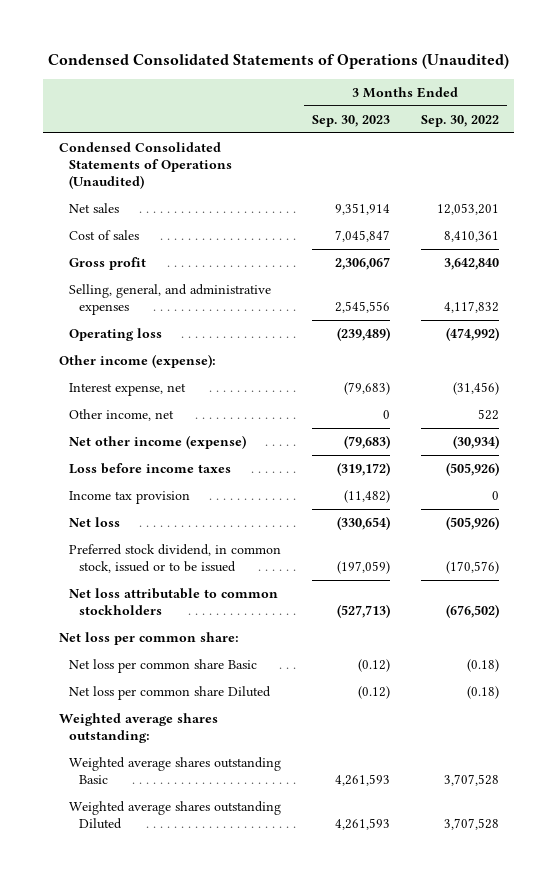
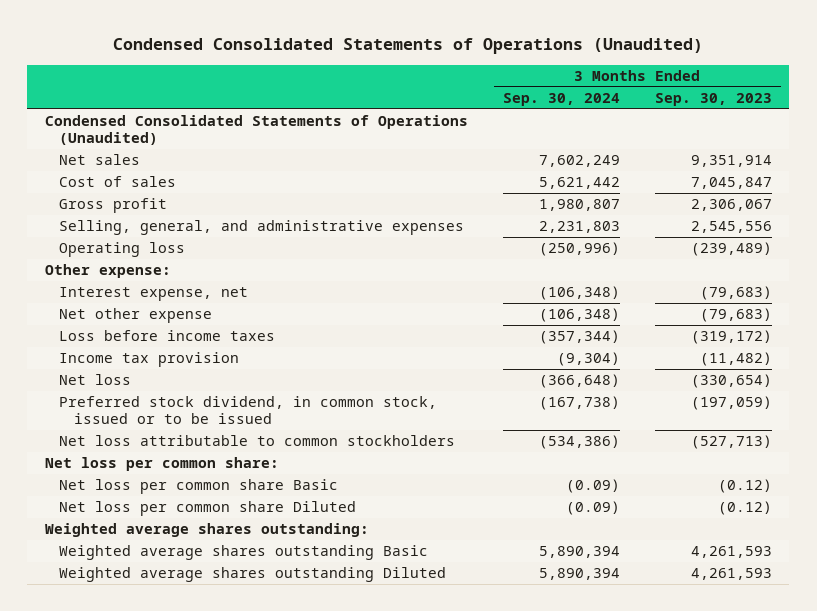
- | 3 Months Ended Sep. 30, 2023 | 3 Months Ended Sep. 30, 2022
+ | 3 Months Ended Sep. 30, 2024 | 3 Months Ended Sep. 30, 2023
- Other income (expense):
+ Other expense:
- Other income, net | 0 | 522
- Net other income (expense) | (79,683) | (30,934)
+ Net other expense | (106,348) | (79,683)

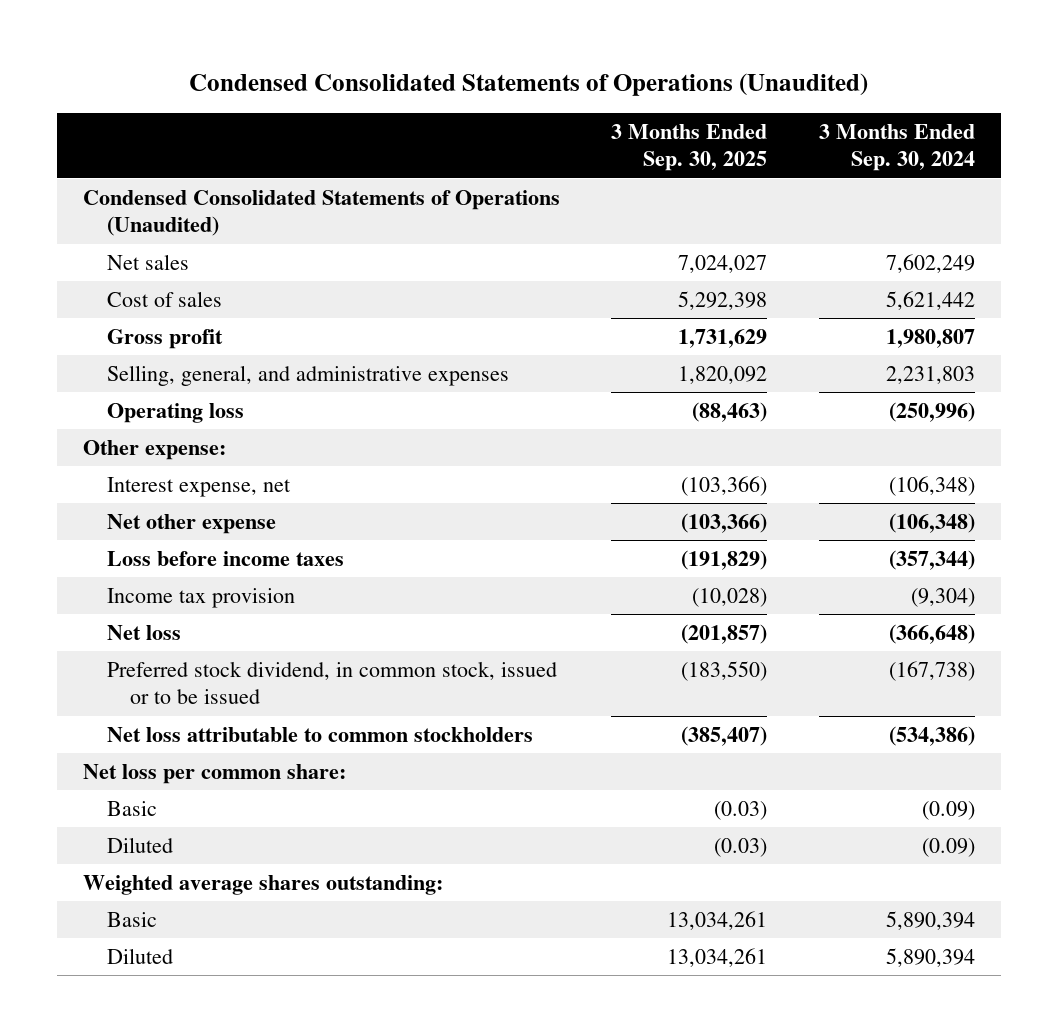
- | 3 Months Ended Sep. 30, 2024 | 3 Months Ended Sep. 30, 2023
+ | 3 Months Ended Sep. 30, 2025 | 3 Months Ended Sep. 30, 2024
- Net loss per common share Basic | (0.09) | (0.12)
- Net loss per common share Diluted | (0.09) | (0.12)
+ Basic | (0.03) | (0.09)
+ Diluted | (0.03) | (0.09)
- Weighted average shares outstanding Basic | 5,890,394 | 4,261,593
- Weighted average shares outstanding Diluted | 5,890,394 | 4,261,593
+ Basic | 13,034,261 | 5,890,394
+ Diluted | 13,034,261 | 5,890,394

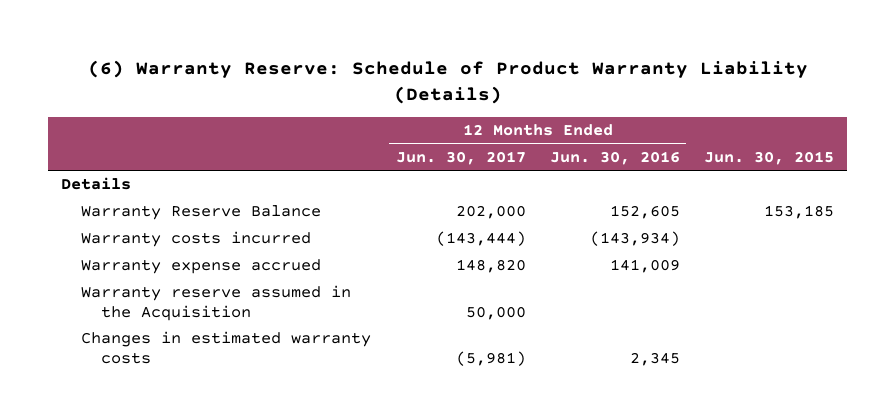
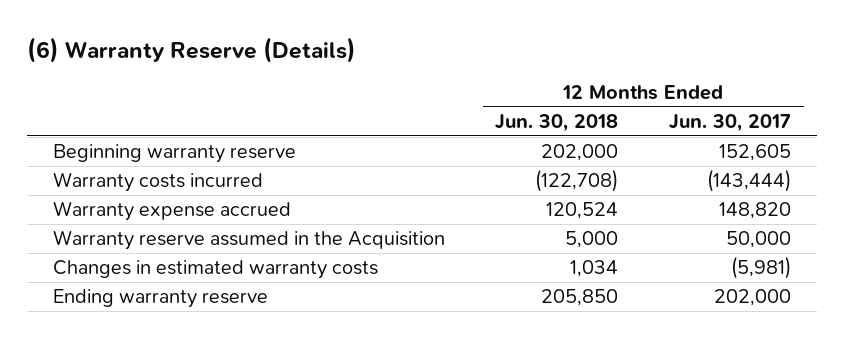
- (6) Warranty Reserve: Schedule of Product Warranty Liability (Details)
+ (6) Warranty Reserve (Details)
- | 12 Months Ended Jun. 30, 2017 | 12 Months Ended Jun. 30, 2016 | Jun. 30, 2015
+ | 12 Months Ended Jun. 30, 2018 | 12 Months Ended Jun. 30, 2017
- Details
- Warranty Reserve Balance | 202,000 | 152,605 | 153,185
+ Beginning warranty reserve | 202,000 | 152,605
+ Ending warranty reserve | 205,850 | 202,000

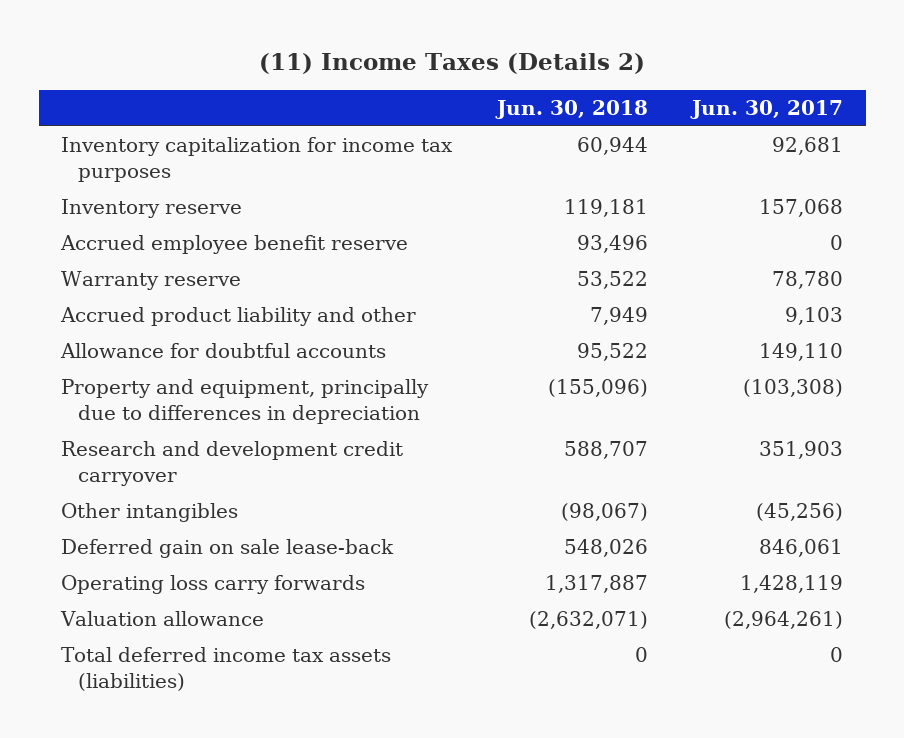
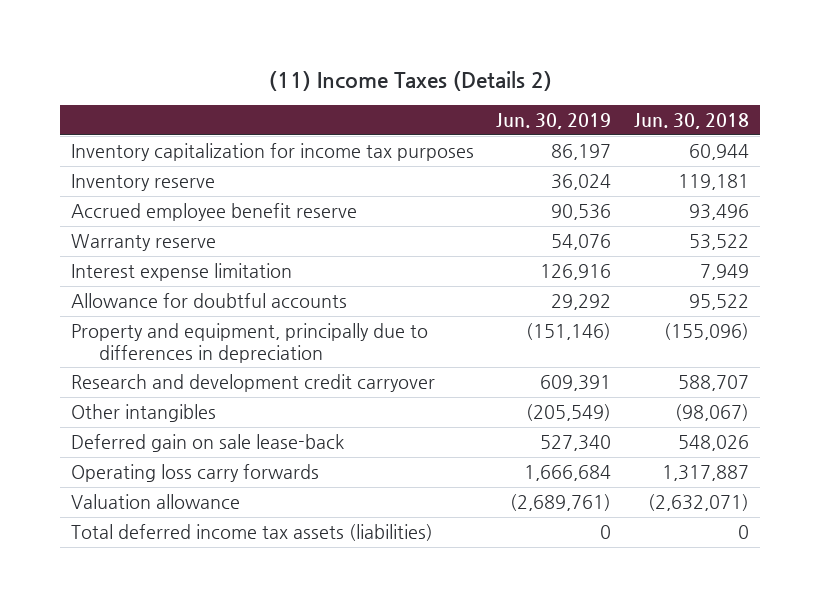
- | Jun. 30, 2018 | Jun. 30, 2017
+ | Jun. 30, 2019 | Jun. 30, 2018
- Accrued product liability and other | 7,949 | 9,103
+ Interest expense limitation | 126,916 | 7,949

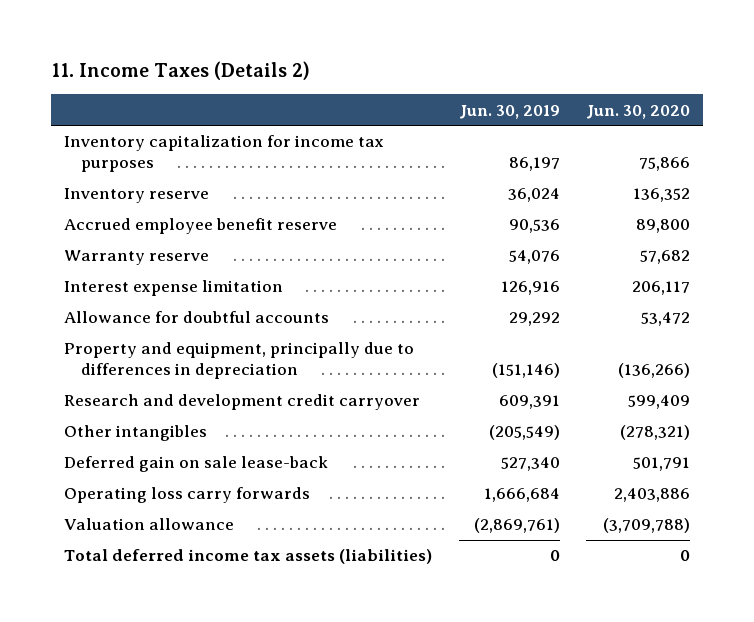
- (11) Income Taxes (Details 2)
+ 11. Income Taxes (Details 2)
- | Jun. 30, 2019 | Jun. 30, 2018
+ | Jun. 30, 2019 | Jun. 30, 2020
- Valuation allowance | (2,689,761) | (2,632,071)
+ Valuation allowance | (2,869,761) | (3,709,788)

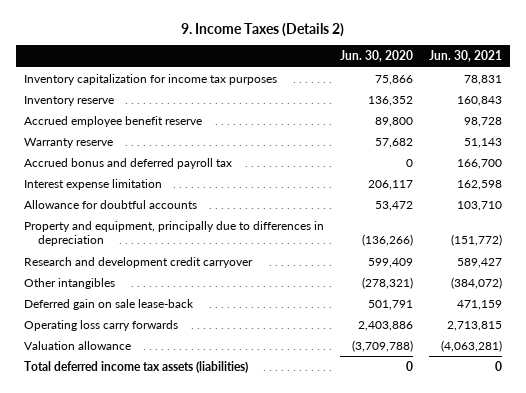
- 11. Income Taxes (Details 2)
+ 9. Income Taxes (Details 2)
- | Jun. 30, 2019 | Jun. 30, 2020
+ | Jun. 30, 2020 | Jun. 30, 2021
+ Accrued bonus and deferred payroll tax | 0 | 166,700

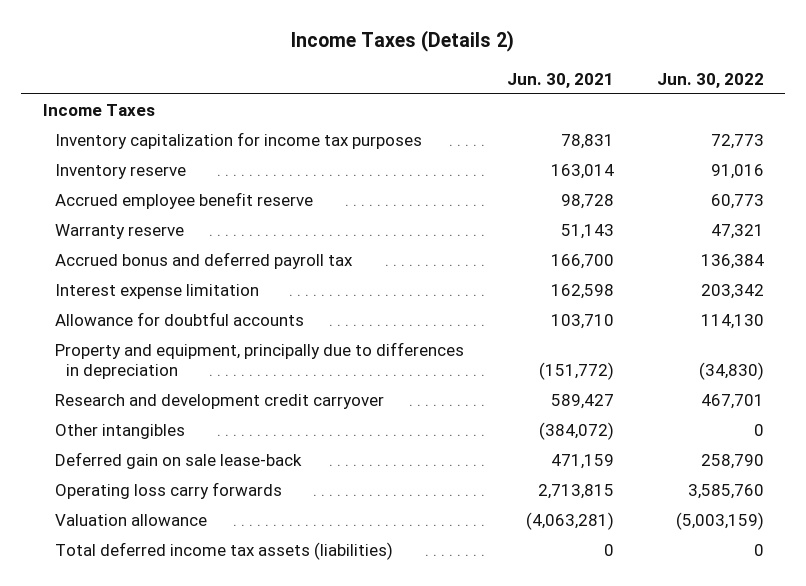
- 9. Income Taxes (Details 2)
+ Income Taxes (Details 2)
- | Jun. 30, 2020 | Jun. 30, 2021
+ | Jun. 30, 2021 | Jun. 30, 2022
+ Income Taxes
- Inventory reserve | 136,352 | 160,843
+ Inventory reserve | 163,014 | 91,016

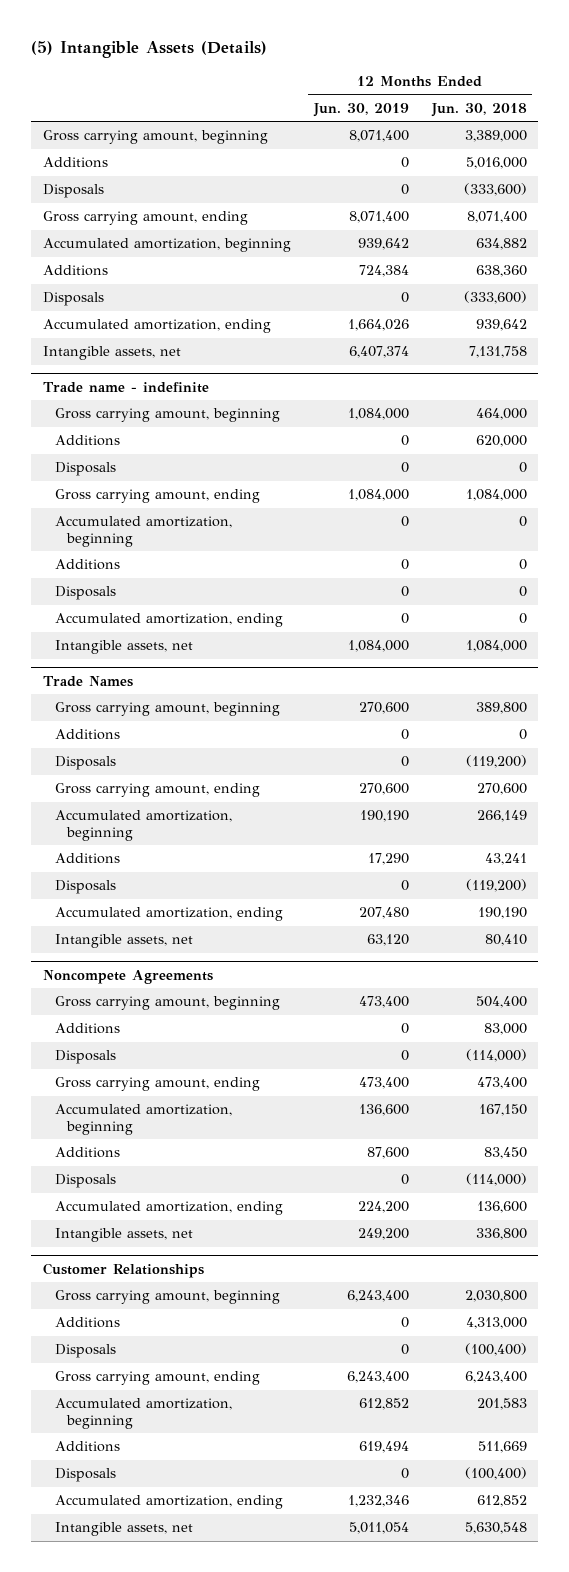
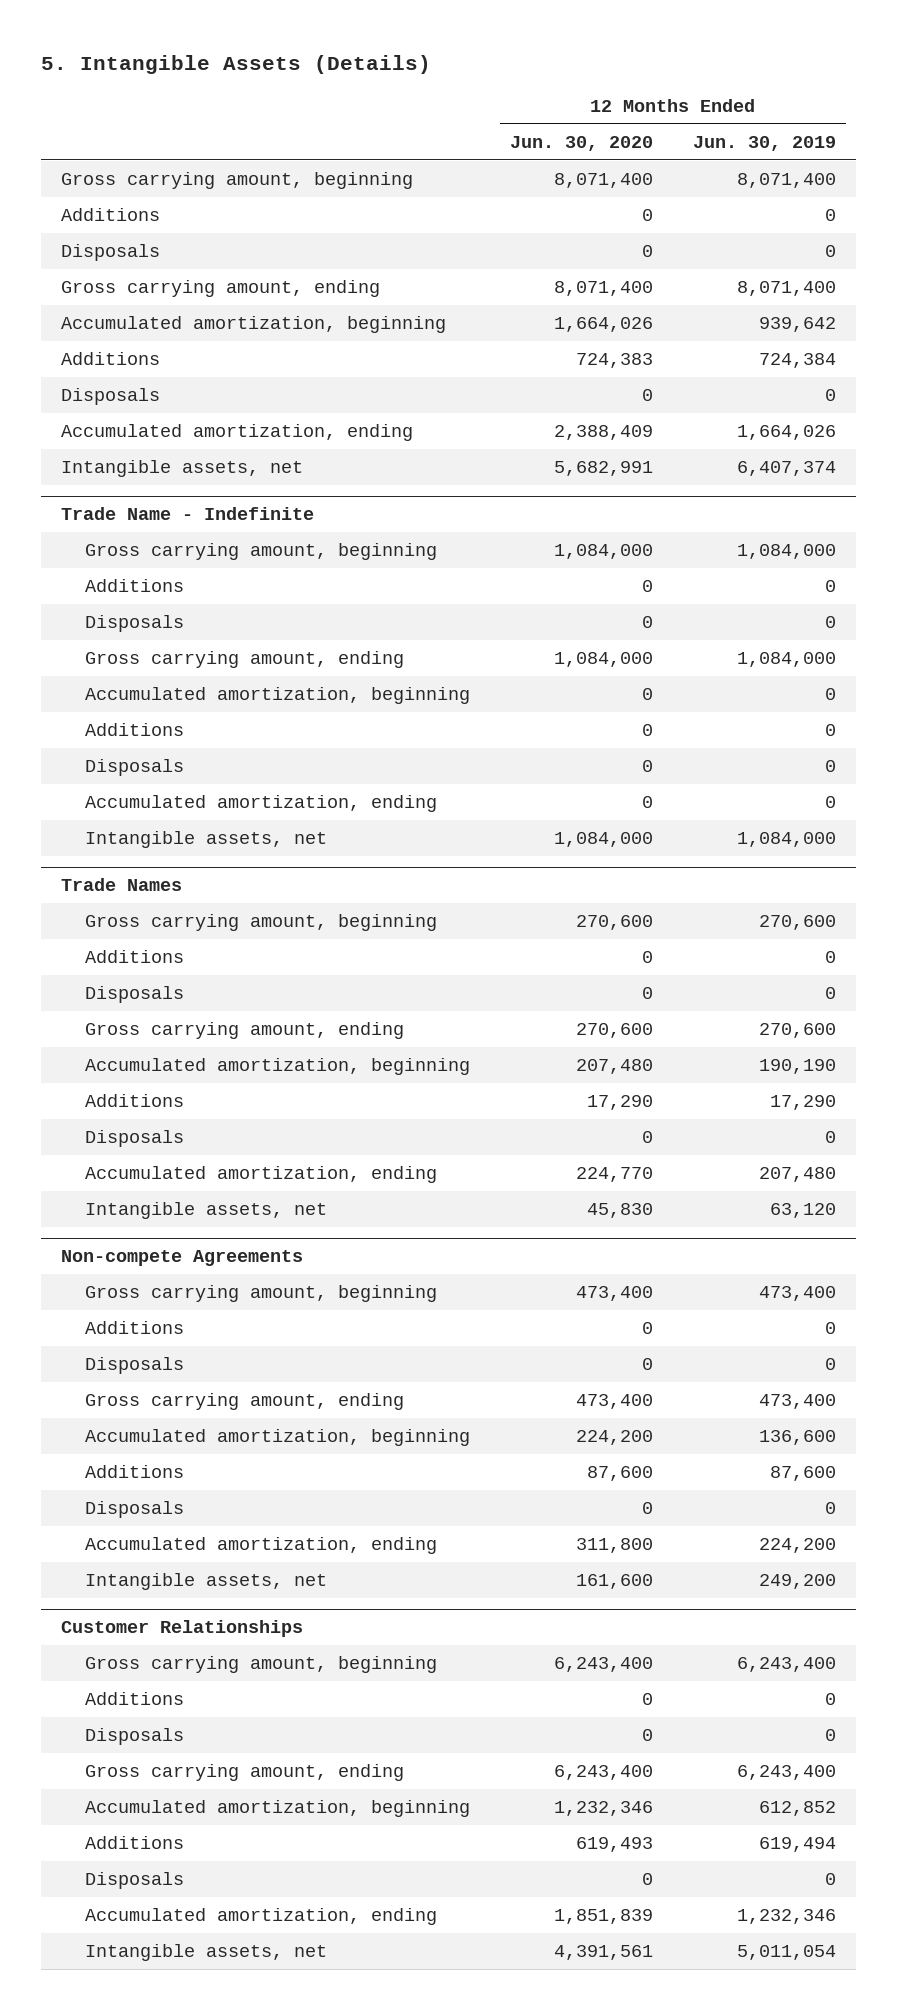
- (5) Intangible Assets (Details)
+ 5. Intangible Assets (Details)
- | 12 Months Ended Jun. 30, 2019 | 12 Months Ended Jun. 30, 2018
+ | 12 Months Ended Jun. 30, 2020 | 12 Months Ended Jun. 30, 2019
- Trade name - indefinite
+ Trade Name - Indefinite
- Noncompete Agreements
+ Non-compete Agreements

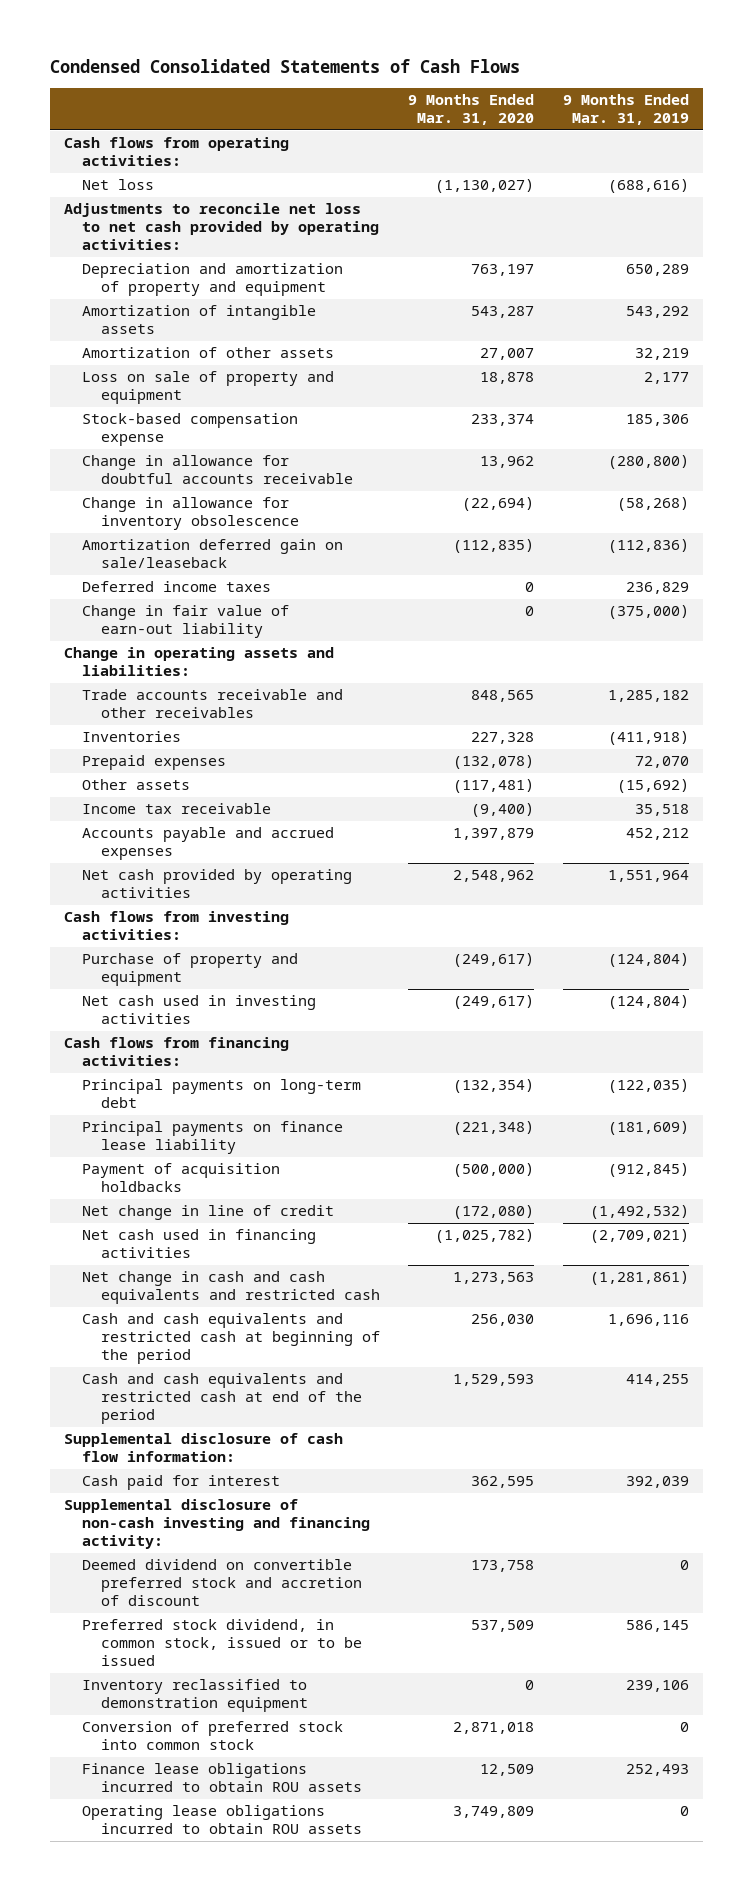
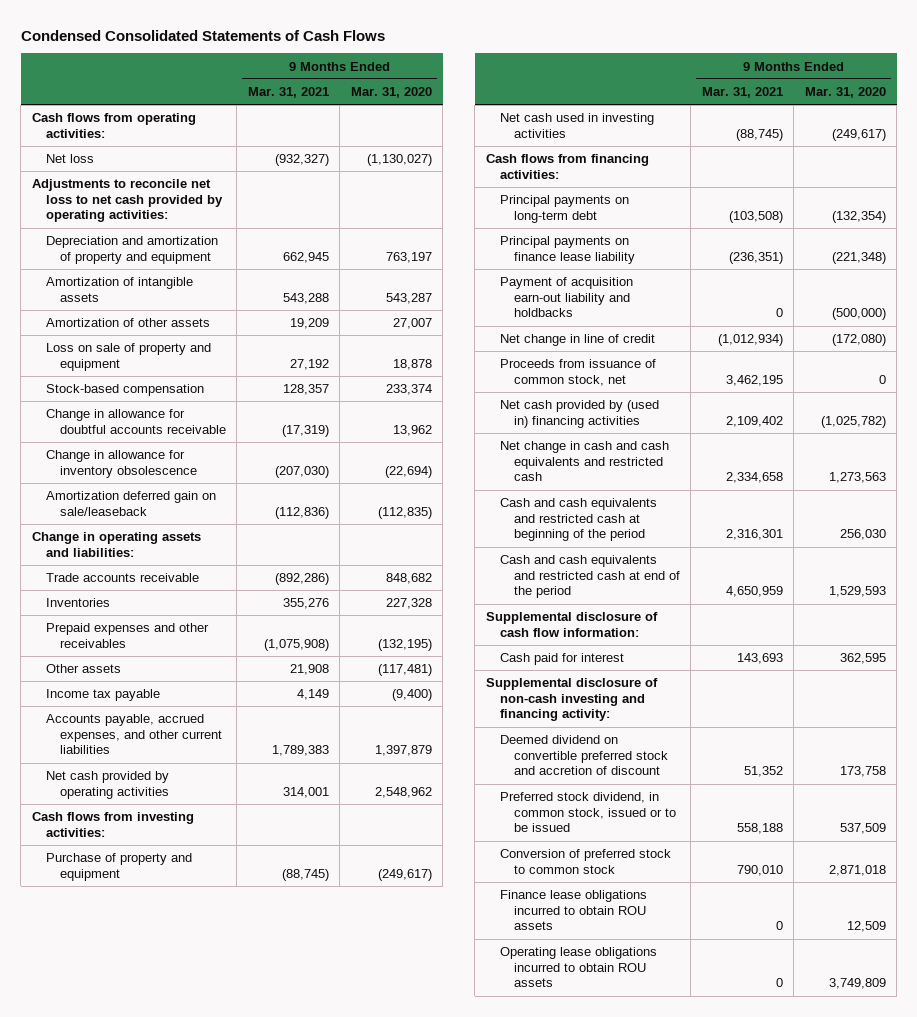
- | 9 Months Ended Mar. 31, 2020 | 9 Months Ended Mar. 31, 2019
+ | 9 Months Ended Mar. 31, 2021 | 9 Months Ended Mar. 31, 2020
- Stock-based compensation expense | 233,374 | 185,306
+ Stock-based compensation | 128,357 | 233,374
- Deferred income taxes | 0 | 236,829
- Change in fair value of earn-out liability | 0 | (375,000)
- Trade accounts receivable and other receivables | 848,565 | 1,285,182
+ Trade accounts receivable | (892,286) | 848,682
- Prepaid expenses | (132,078) | 72,070
+ Prepaid expenses and other receivables | (1,075,908) | (132,195)
- Income tax receivable | (9,400) | 35,518
- Accounts payable and accrued expenses | 1,397,879 | 452,212
+ Income tax payable | 4,149 | (9,400)
+ Accounts payable, accrued expenses, and other current liabilities | 1,789,383 | 1,397,879
- Payment of acquisition holdbacks | (500,000) | (912,845)
+ Payment of acquisition earn-out liability and holdbacks | 0 | (500,000)
- Net cash used in financing activities | (1,025,782) | (2,709,021)
+ Proceeds from issuance of common stock, net | 3,462,195 | 0
+ Net cash provided by (used in) financing activities | 2,109,402 | (1,025,782)
- Inventory reclassified to demonstration equipment | 0 | 239,106
- Conversion of preferred stock into common stock | 2,871,018 | 0
+ Conversion of preferred stock to common stock | 790,010 | 2,871,018

